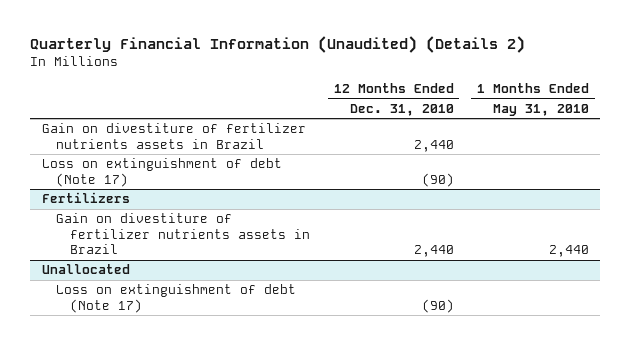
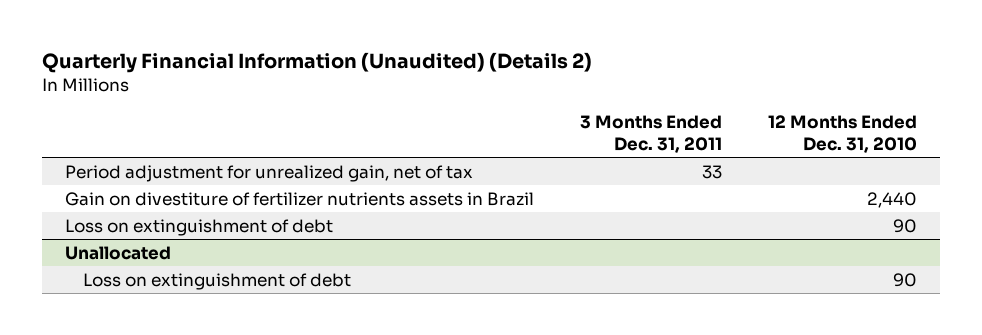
- | 12 Months Ended Dec. 31, 2010 | 1 Months Ended May 31, 2010
+ | 3 Months Ended Dec. 31, 2011 | 12 Months Ended Dec. 31, 2010
- Gain on divestiture of fertilizer nutrients assets in Brazil | 2,440 |
- Loss on extinguishment of debt (Note 17) | (90) |
- Fertilizers
+ Period adjustment for unrealized gain, net of tax | 33 |
+ Loss on extinguishment of debt | | 90
@ Unallocated
- Loss on extinguishment of debt (Note 17) | (90) |
+ Loss on extinguishment of debt | | 90

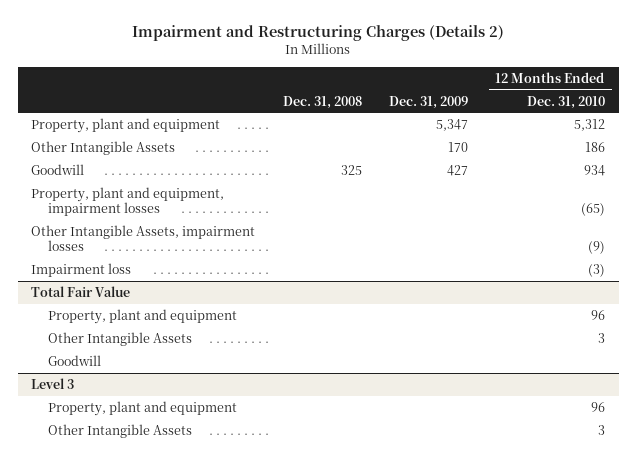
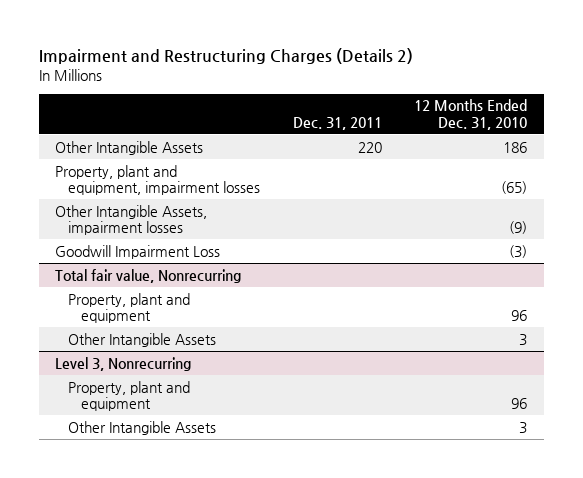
- | Dec. 31, 2008 | Dec. 31, 2009 | 12 Months Ended Dec. 31, 2010
+ | Dec. 31, 2011 | 12 Months Ended Dec. 31, 2010
- Property, plant and equipment | | 5,347 | 5,312
- Goodwill | 325 | 427 | 934
- Impairment loss | | | (3)
- Total Fair Value
+ Goodwill Impairment Loss | | (3)
+ Total fair value, Nonrecurring
- Goodwill
- Level 3
+ Level 3, Nonrecurring

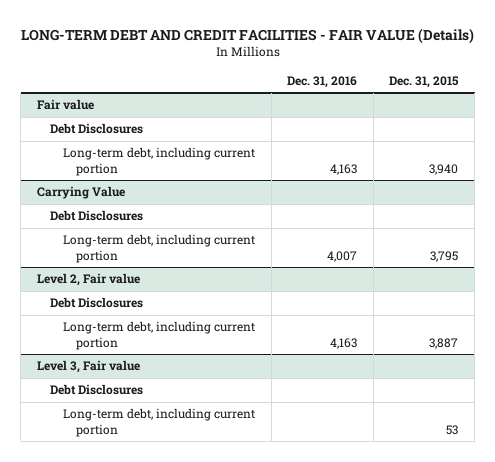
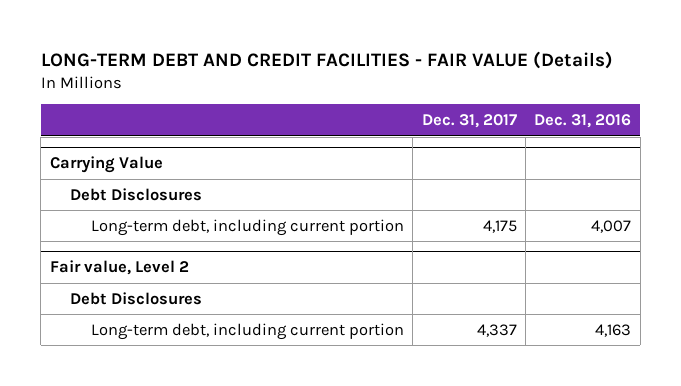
- | Dec. 31, 2016 | Dec. 31, 2015
+ | Dec. 31, 2017 | Dec. 31, 2016
- Fair value
- Debt Disclosures
- Long-term debt, including current portion | 4,163 | 3,940
- Level 2, Fair value
+ Fair value, Level 2
- Level 3, Fair value
- Debt Disclosures
- Long-term debt, including current portion | | 53

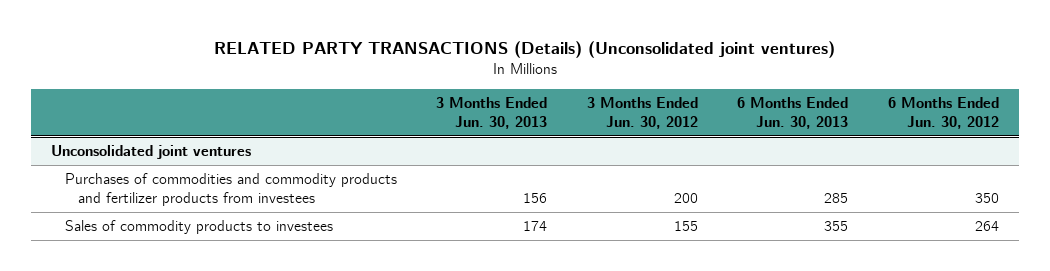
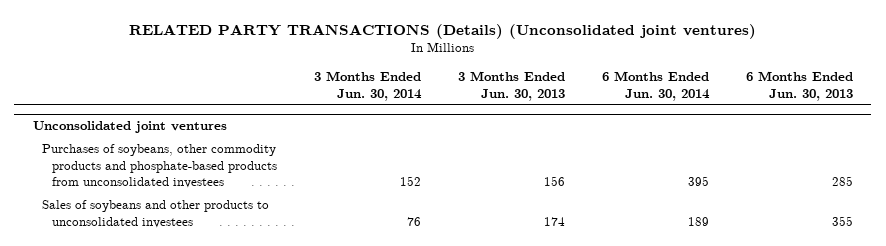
- | 3 Months Ended Jun. 30, 2013 | 3 Months Ended Jun. 30, 2012 | 6 Months Ended Jun. 30, 2013 | 6 Months Ended Jun. 30, 2012
+ | 3 Months Ended Jun. 30, 2014 | 3 Months Ended Jun. 30, 2013 | 6 Months Ended Jun. 30, 2014 | 6 Months Ended Jun. 30, 2013
@ Unconsolidated joint ventures
- Purchases of commodities and commodity products and fertilizer products from investees | 156 | 200 | 285 | 350
- Sales of commodity products to investees | 174 | 155 | 355 | 264
+ Purchases of soybeans, other commodity products and phosphate-based products from unconsolidated investees | 152 | 156 | 395 | 285
+ Sales of soybeans and other products to unconsolidated investees | 76 | 174 | 189 | 355

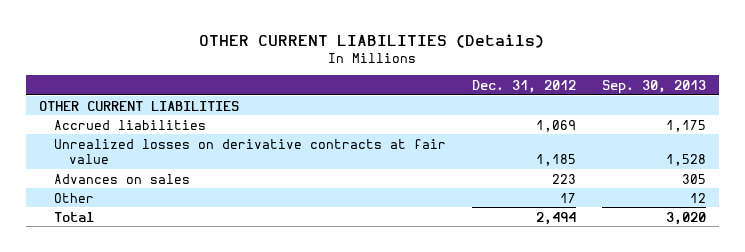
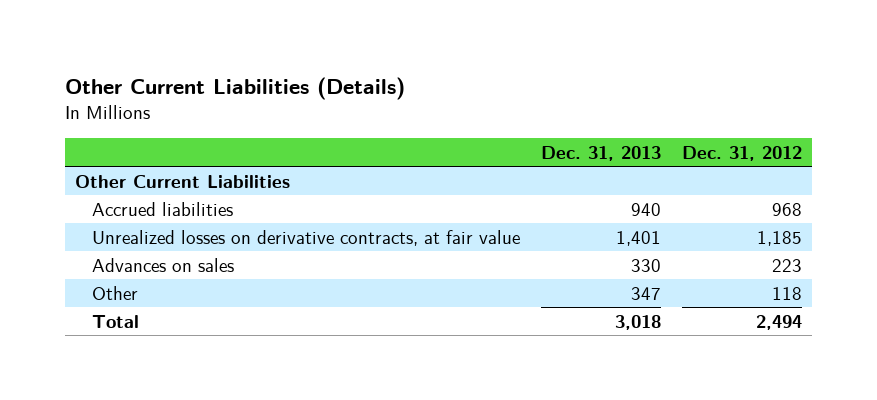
- OTHER CURRENT LIABILITIES (Details)
+ Other Current Liabilities (Details)
- | Dec. 31, 2012 | Sep. 30, 2013
+ | Dec. 31, 2013 | Dec. 31, 2012
- OTHER CURRENT LIABILITIES
- Accrued liabilities | 1,069 | 1,175
- Unrealized losses on derivative contracts at fair value | 1,185 | 1,528
+ Other Current Liabilities
+ Accrued liabilities | 940 | 968
+ Unrealized losses on derivative contracts, at fair value | 1,401 | 1,185
- Other | 17 | 12
+ Other | 347 | 118

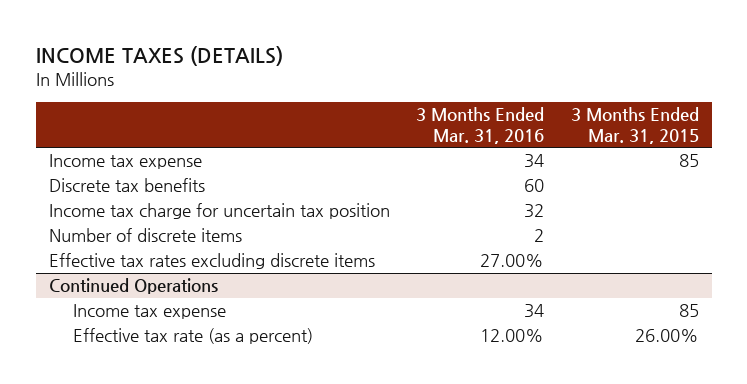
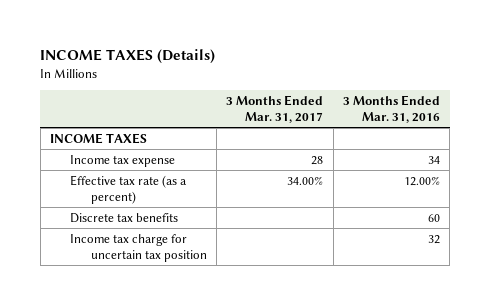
- INCOME TAXES (DETAILS)
+ INCOME TAXES (Details)
- | 3 Months Ended Mar. 31, 2016 | 3 Months Ended Mar. 31, 2015
+ | 3 Months Ended Mar. 31, 2017 | 3 Months Ended Mar. 31, 2016
+ INCOME TAXES
+ Effective tax rate (as a percent) | 34.00% | 12.00%
- Number of discrete items | 2 |
- Effective tax rates excluding discrete items | 27.00% |
- Continued Operations
- Income tax expense | 34 | 85
- Effective tax rate (as a percent) | 12.00% | 26.00%

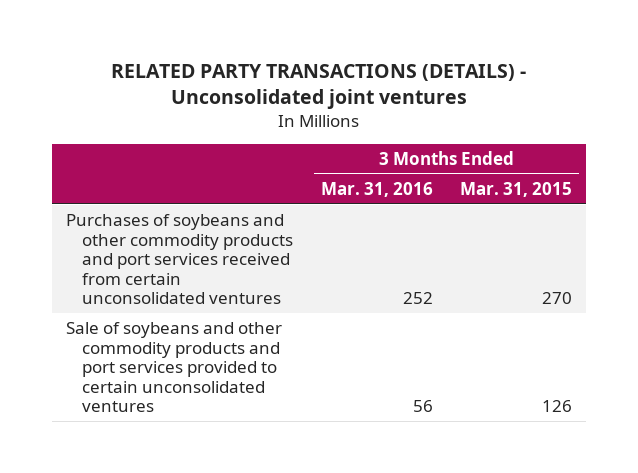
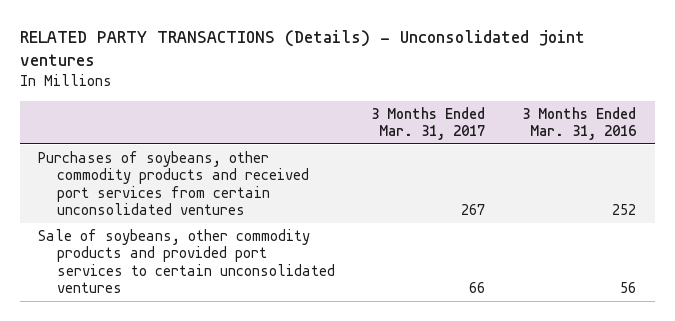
- RELATED PARTY TRANSACTIONS (DETAILS) - Unconsolidated joint ventures
+ RELATED PARTY TRANSACTIONS (Details) - Unconsolidated joint ventures
- | 3 Months Ended Mar. 31, 2016 | 3 Months Ended Mar. 31, 2015
+ | 3 Months Ended Mar. 31, 2017 | 3 Months Ended Mar. 31, 2016
- Purchases of soybeans and other commodity products and port services received from certain unconsolidated ventures | 252 | 270
- Sale of soybeans and other commodity products and port services provided to certain unconsolidated ventures | 56 | 126
+ Purchases of soybeans, other commodity products and received port services from certain unconsolidated ventures | 267 | 252
+ Sale of soybeans, other commodity products and provided port services to certain unconsolidated ventures | 66 | 56

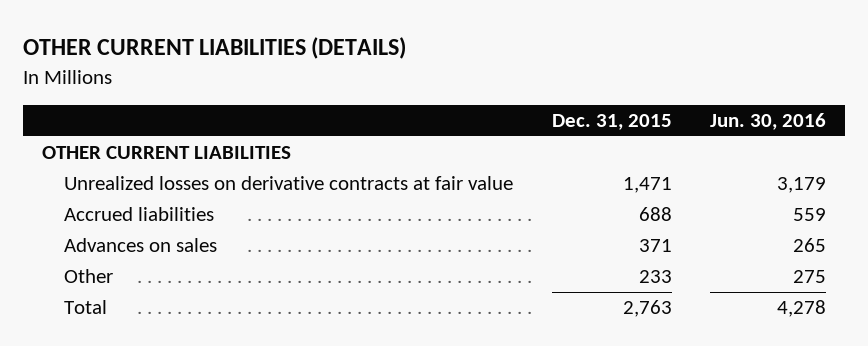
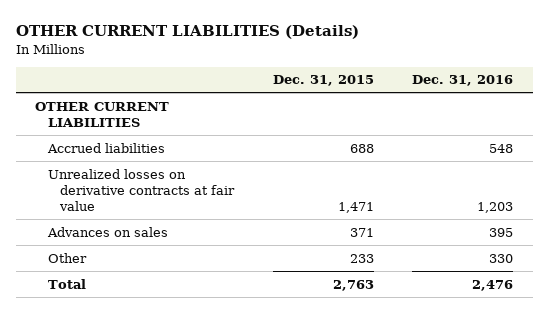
- OTHER CURRENT LIABILITIES (DETAILS)
+ OTHER CURRENT LIABILITIES (Details)
- | Dec. 31, 2015 | Jun. 30, 2016
+ | Dec. 31, 2015 | Dec. 31, 2016
moved down: Unrealized losses on derivative contracts at fair value | 1,471 | 1,203

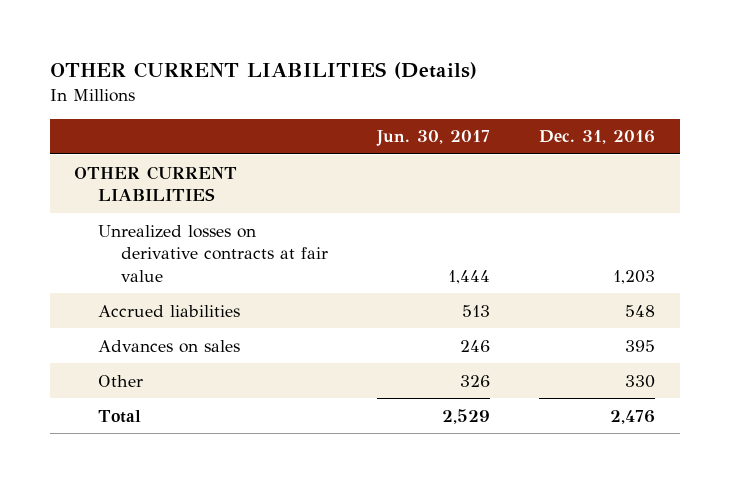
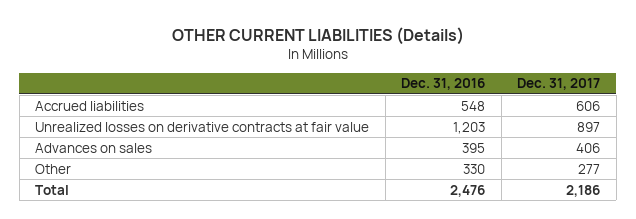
- | Jun. 30, 2017 | Dec. 31, 2016
+ | Dec. 31, 2016 | Dec. 31, 2017
- OTHER CURRENT LIABILITIES
moved down: Unrealized losses on derivative contracts at fair value | 1,203 | 897

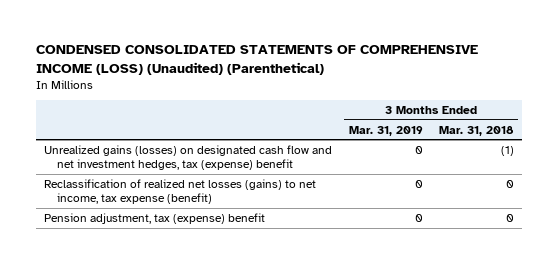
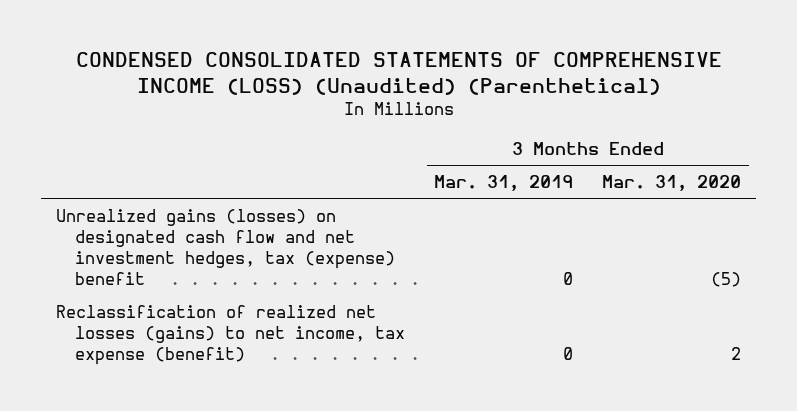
- | 3 Months Ended Mar. 31, 2019 | 3 Months Ended Mar. 31, 2018
+ | 3 Months Ended Mar. 31, 2019 | 3 Months Ended Mar. 31, 2020
- Pension adjustment, tax (expense) benefit | 0 | 0

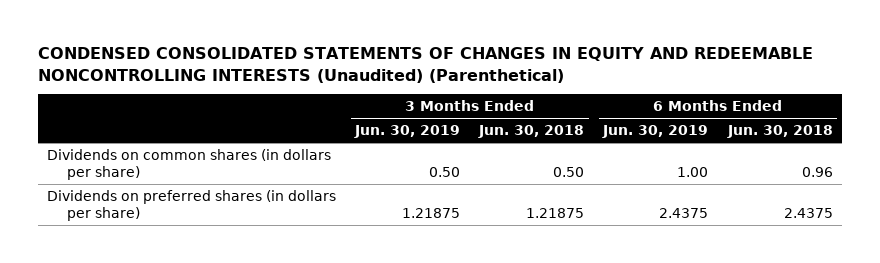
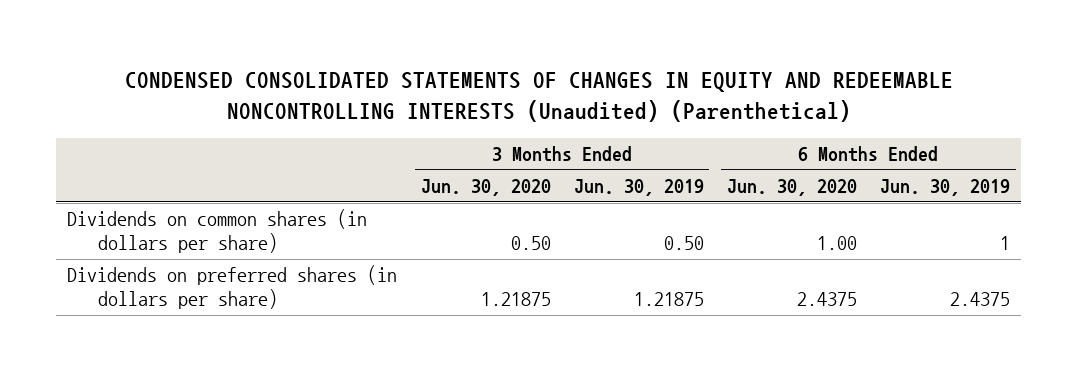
- | 3 Months Ended Jun. 30, 2019 | 3 Months Ended Jun. 30, 2018 | 6 Months Ended Jun. 30, 2019 | 6 Months Ended Jun. 30, 2018
+ | 3 Months Ended Jun. 30, 2020 | 3 Months Ended Jun. 30, 2019 | 6 Months Ended Jun. 30, 2020 | 6 Months Ended Jun. 30, 2019
- Dividends on common shares (in dollars per share) | 0.50 | 0.50 | 1.00 | 0.96
+ Dividends on common shares (in dollars per share) | 0.50 | 0.50 | 1.00 | 1

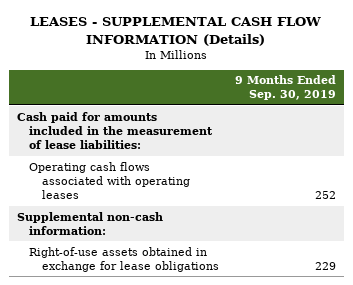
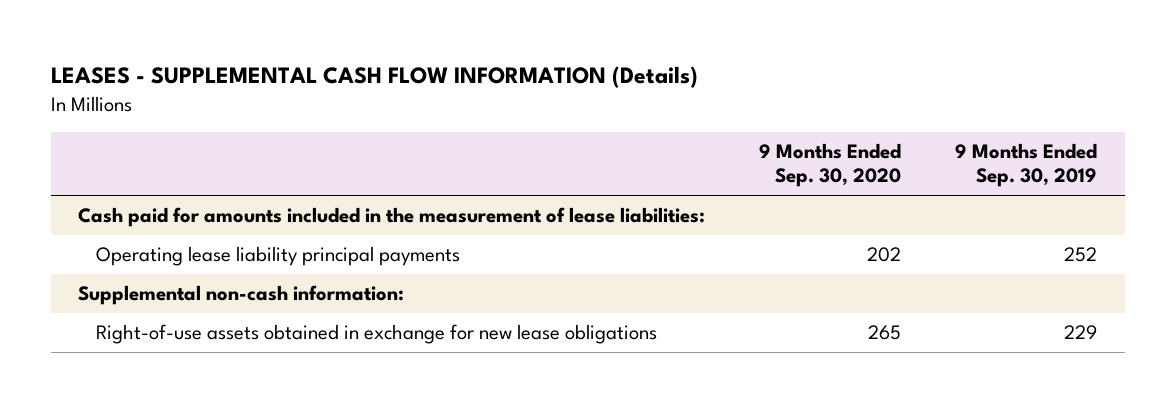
- | 9 Months Ended Sep. 30, 2019
+ | 9 Months Ended Sep. 30, 2020 | 9 Months Ended Sep. 30, 2019
- Operating cash flows associated with operating leases | 252
+ Operating lease liability principal payments | 202 | 252
- Right-of-use assets obtained in exchange for lease obligations | 229
+ Right-of-use assets obtained in exchange for new lease obligations | 265 | 229

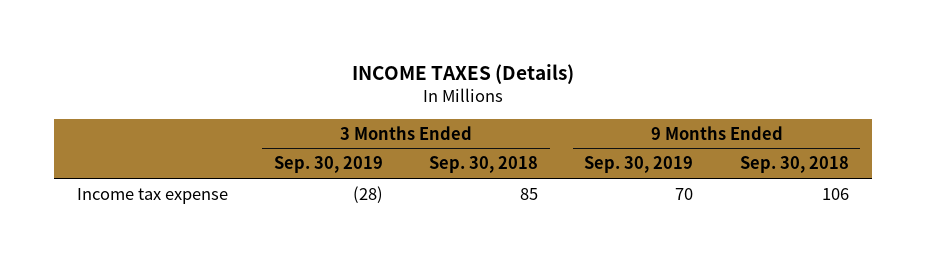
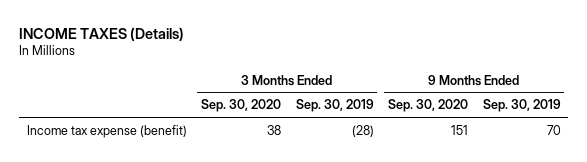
- | 3 Months Ended Sep. 30, 2019 | 3 Months Ended Sep. 30, 2018 | 9 Months Ended Sep. 30, 2019 | 9 Months Ended Sep. 30, 2018
+ | 3 Months Ended Sep. 30, 2020 | 3 Months Ended Sep. 30, 2019 | 9 Months Ended Sep. 30, 2020 | 9 Months Ended Sep. 30, 2019
- Income tax expense | (28) | 85 | 70 | 106
+ Income tax expense (benefit) | 38 | (28) | 151 | 70

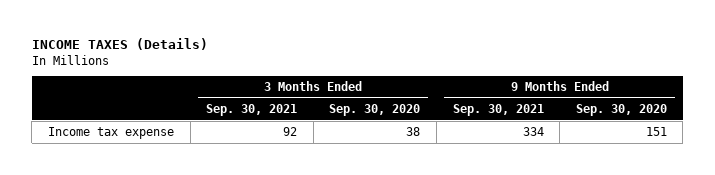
- | 3 Months Ended Sep. 30, 2020 | 3 Months Ended Sep. 30, 2019 | 9 Months Ended Sep. 30, 2020 | 9 Months Ended Sep. 30, 2019
+ | 3 Months Ended Sep. 30, 2021 | 3 Months Ended Sep. 30, 2020 | 9 Months Ended Sep. 30, 2021 | 9 Months Ended Sep. 30, 2020
- Income tax expense (benefit) | 38 | (28) | 151 | 70
+ Income tax expense | 92 | 38 | 334 | 151

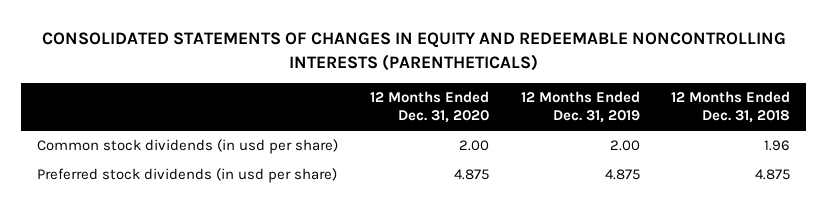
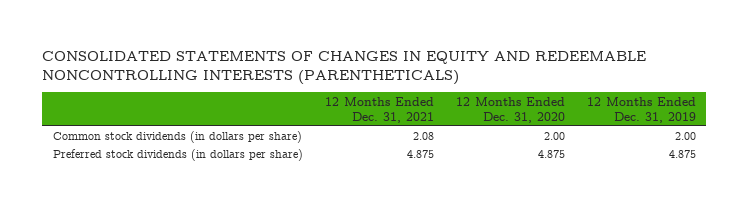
- | 12 Months Ended Dec. 31, 2020 | 12 Months Ended Dec. 31, 2019 | 12 Months Ended Dec. 31, 2018
+ | 12 Months Ended Dec. 31, 2021 | 12 Months Ended Dec. 31, 2020 | 12 Months Ended Dec. 31, 2019
- Common stock dividends (in usd per share) | 2.00 | 2.00 | 1.96
- Preferred stock dividends (in usd per share) | 4.875 | 4.875 | 4.875
+ Common stock dividends (in dollars per share) | 2.08 | 2.00 | 2.00
+ Preferred stock dividends (in dollars per share) | 4.875 | 4.875 | 4.875

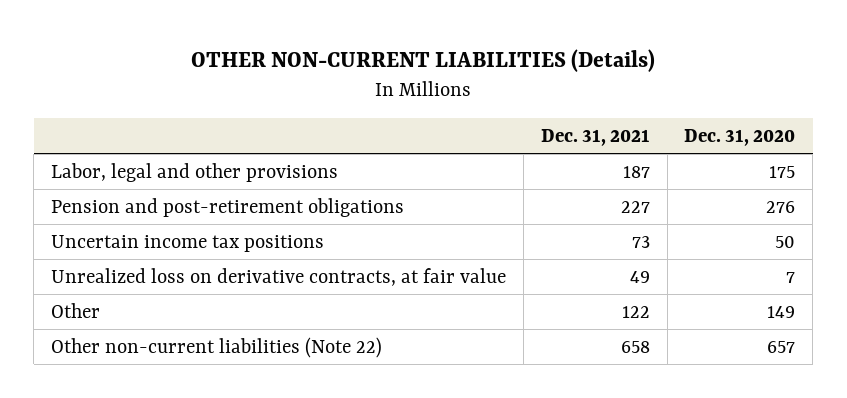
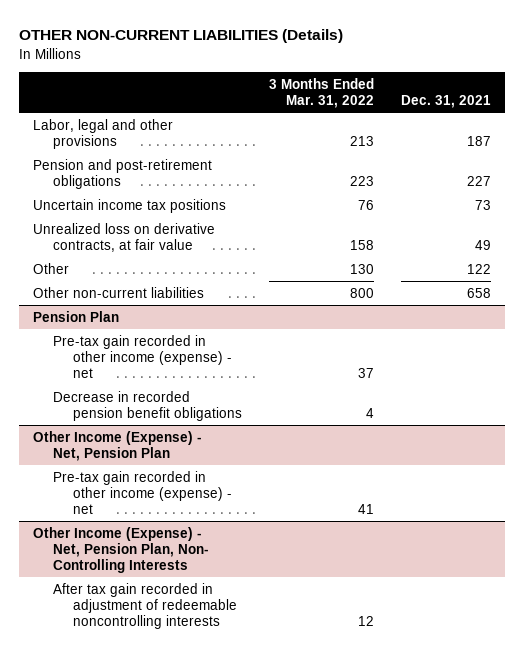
- | Dec. 31, 2021 | Dec. 31, 2020
+ | 3 Months Ended Mar. 31, 2022 | Dec. 31, 2021
- Other non-current liabilities (Note 22) | 658 | 657
+ Other non-current liabilities | 800 | 658
+ Pension Plan
+ Pre-tax gain recorded in other income (expense) - net | 37 |
+ Decrease in recorded pension benefit obligations | 4 |
+ Other Income (Expense) - Net, Pension Plan
+ Pre-tax gain recorded in other income (expense) - net | 41 |
+ Other Income (Expense) - Net, Pension Plan, Non- Controlling Interests
+ After tax gain recorded in adjustment of redeemable noncontrolling interests | 12 |

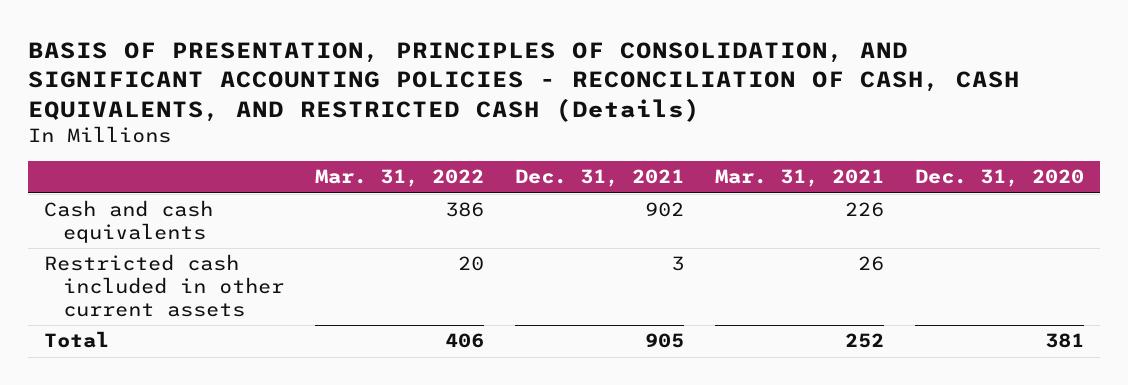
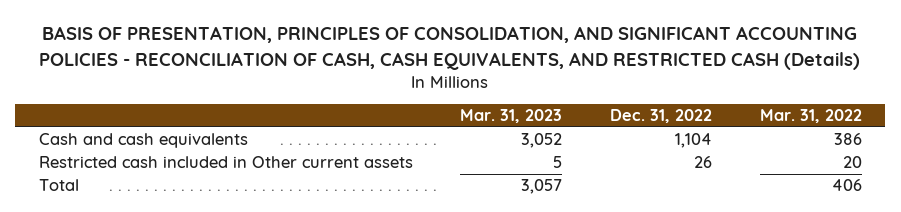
- | Mar. 31, 2022 | Dec. 31, 2021 | Mar. 31, 2021 | Dec. 31, 2020
+ | Mar. 31, 2023 | Dec. 31, 2022 | Mar. 31, 2022
- Restricted cash included in other current assets | 20 | 3 | 26 |
+ Restricted cash included in Other current assets | 5 | 26 | 20

